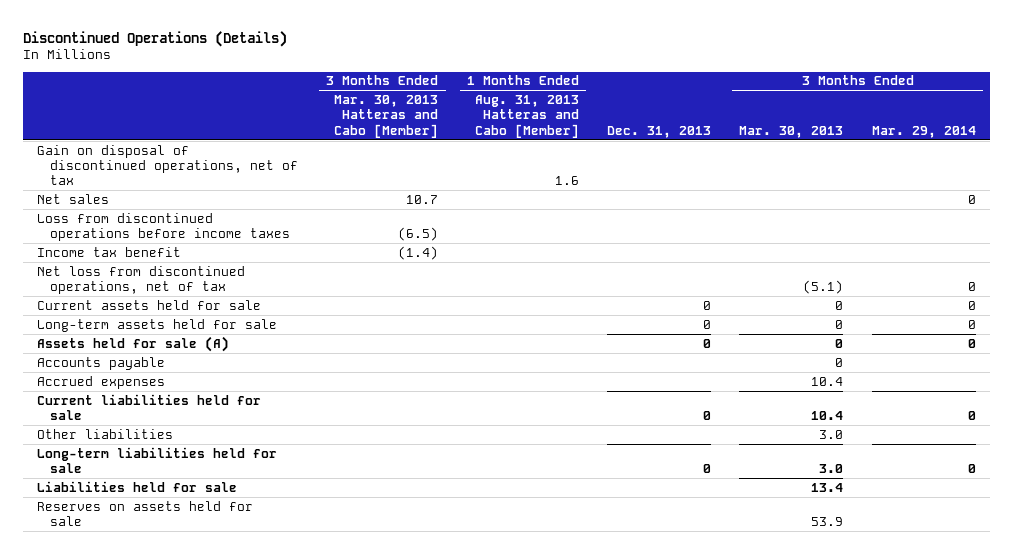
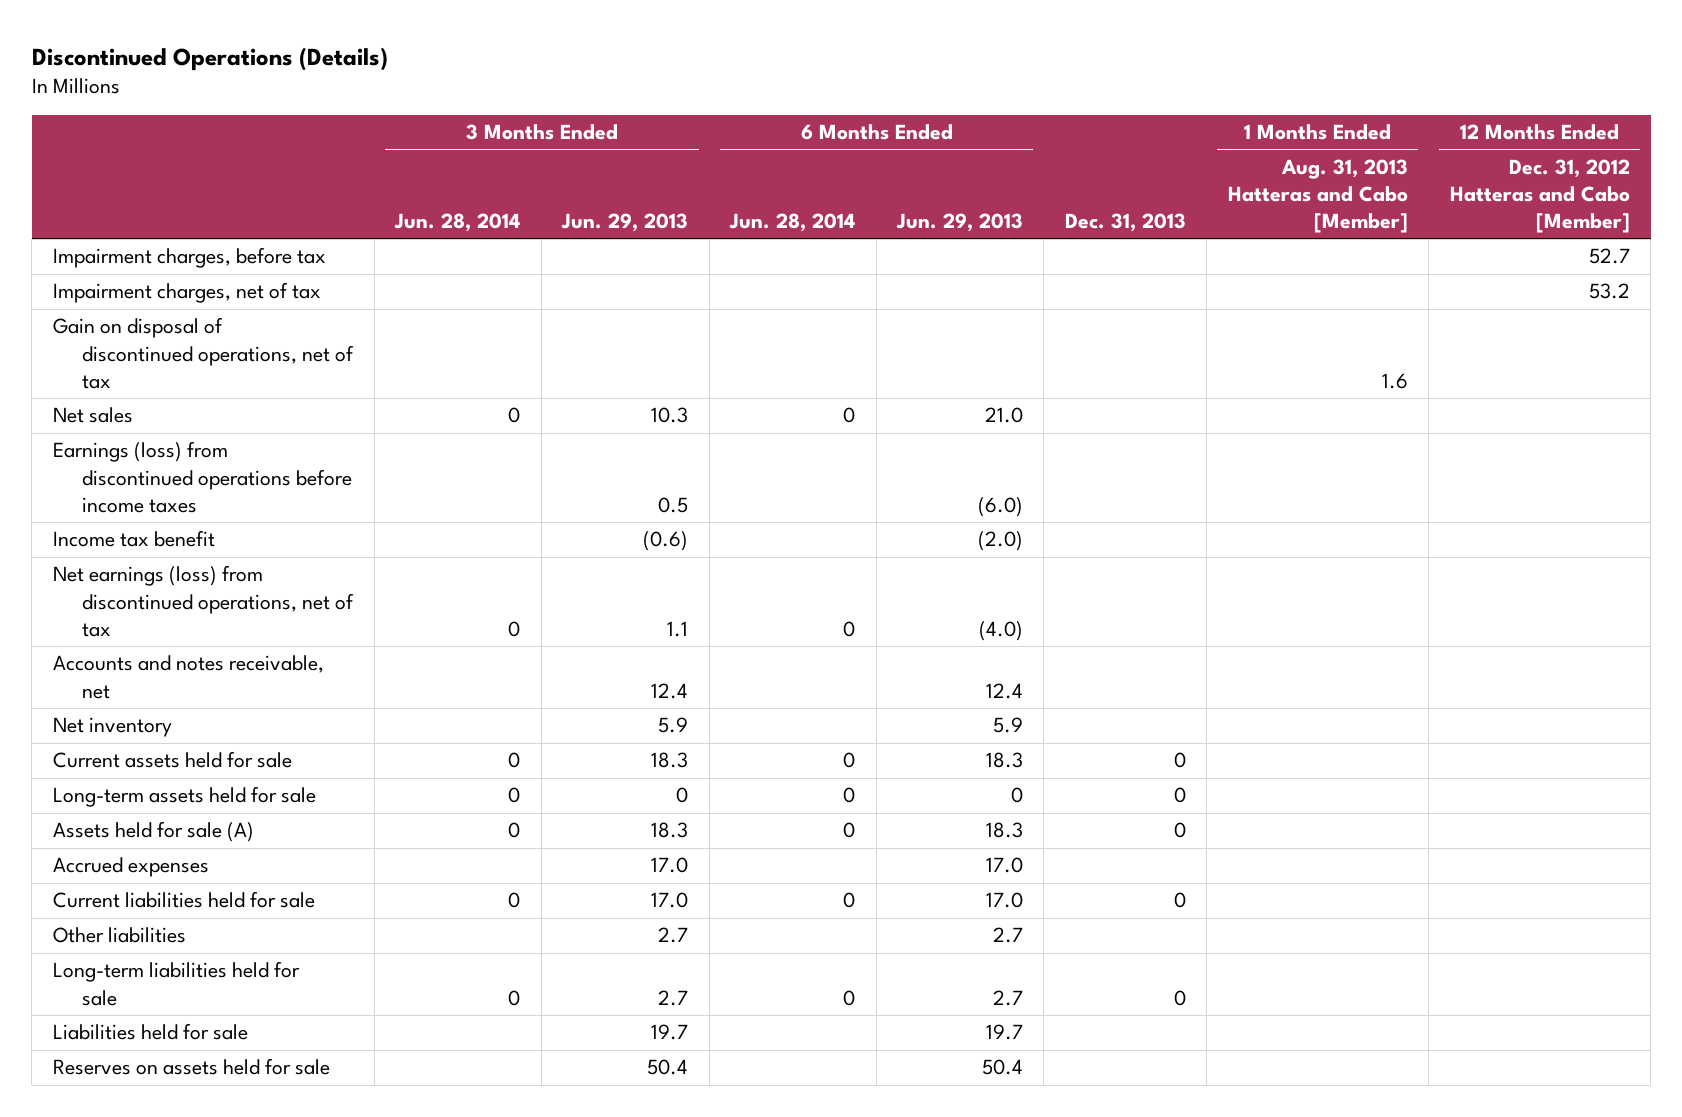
- | 3 Months Ended Mar. 30, 2013 Hatteras and Cabo [Member] | 1 Months Ended Aug. 31, 2013 Hatteras and Cabo [Member] | Dec. 31, 2013 | 3 Months Ended Mar. 30, 2013 | 3 Months Ended Mar. 29, 2014
+ | 3 Months Ended Jun. 28, 2014 | 3 Months Ended Jun. 29, 2013 | 6 Months Ended Jun. 28, 2014 | 6 Months Ended Jun. 29, 2013 | Dec. 31, 2013 | 1 Months Ended Aug. 31, 2013 Hatteras and Cabo [Member] | 12 Months Ended Dec. 31, 2012 Hatteras and Cabo [Member]
+ Impairment charges, before tax | | | | | | | 52.7
+ Impairment charges, net of tax | | | | | | | 53.2
- Loss from discontinued operations before income taxes | (6.5) | | | |
+ Earnings (loss) from discontinued operations before income taxes | | 0.5 | | (6.0) | | |
- Net loss from discontinued operations, net of tax | | | | (5.1) | 0
+ Net earnings (loss) from discontinued operations, net of tax | 0 | 1.1 | 0 | (4.0) | | |
+ Accounts and notes receivable, net | | 12.4 | | 12.4 | | |
+ Net inventory | | 5.9 | | 5.9 | | |
- Accounts payable | | | | 0 |

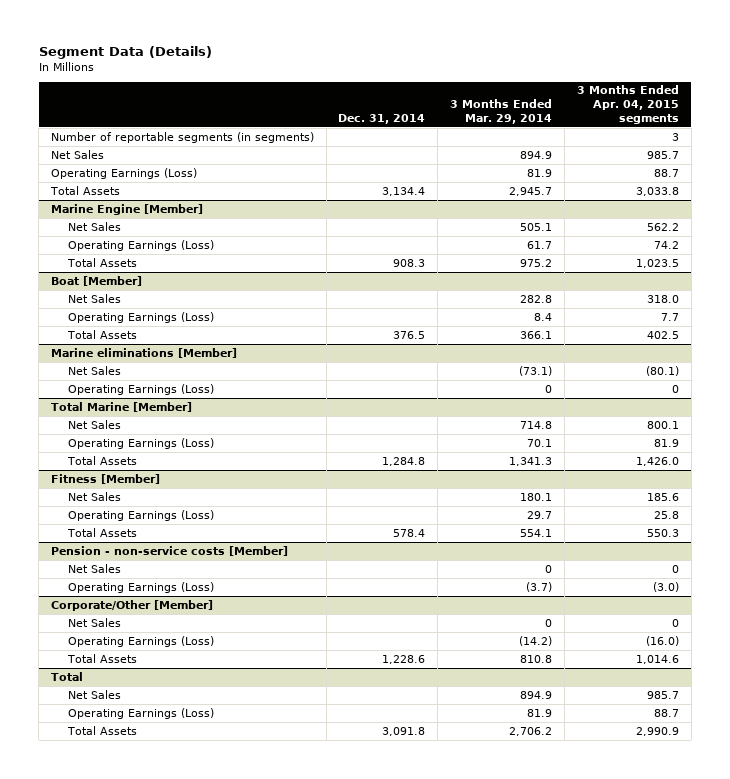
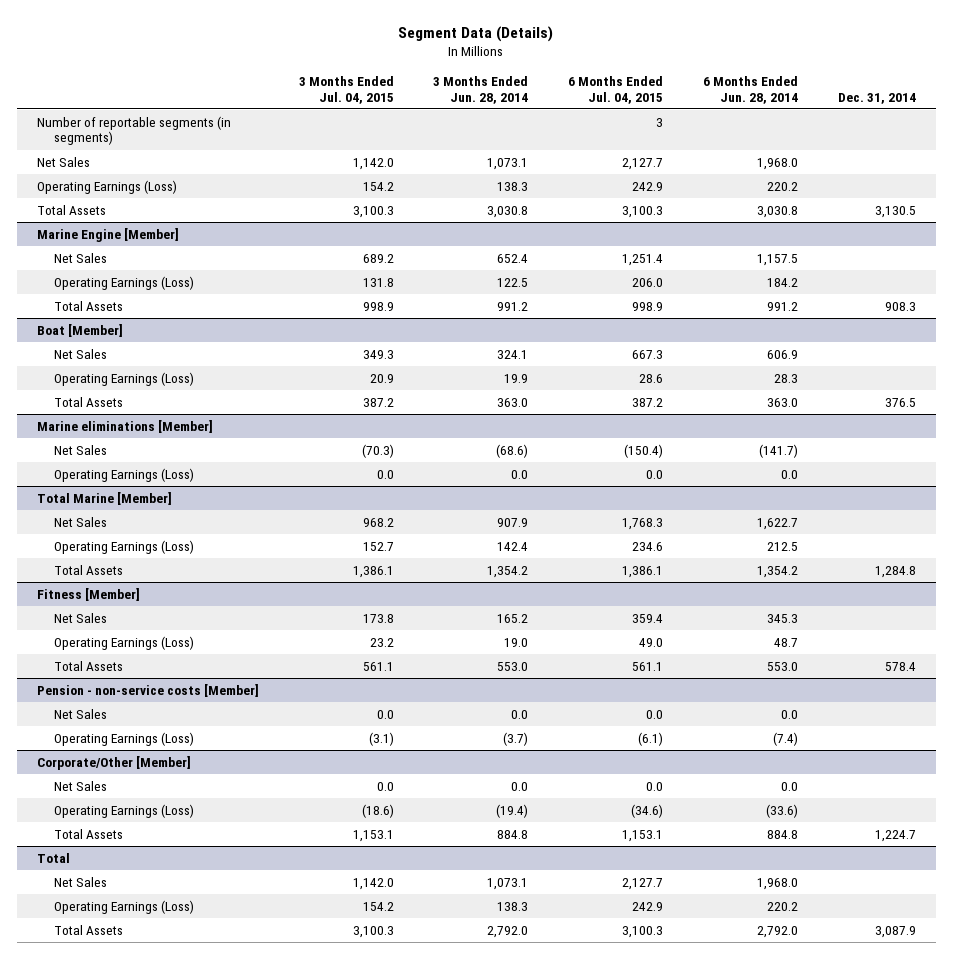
- | Dec. 31, 2014 | 3 Months Ended Mar. 29, 2014 | 3 Months Ended Apr. 04, 2015 segments
+ | 3 Months Ended Jul. 04, 2015 | 3 Months Ended Jun. 28, 2014 | 6 Months Ended Jul. 04, 2015 | 6 Months Ended Jun. 28, 2014 | Dec. 31, 2014
- Total Assets | 3,134.4 | 2,945.7 | 3,033.8
+ Total Assets | 3,100.3 | 3,030.8 | 3,100.3 | 3,030.8 | 3,130.5
@ Corporate/Other [Member]
- Total Assets | 1,228.6 | 810.8 | 1,014.6
+ Total Assets | 1,153.1 | 884.8 | 1,153.1 | 884.8 | 1,224.7
@ Total
- Total Assets | 3,091.8 | 2,706.2 | 2,990.9
+ Total Assets | 3,100.3 | 2,792.0 | 3,100.3 | 2,792.0 | 3,087.9

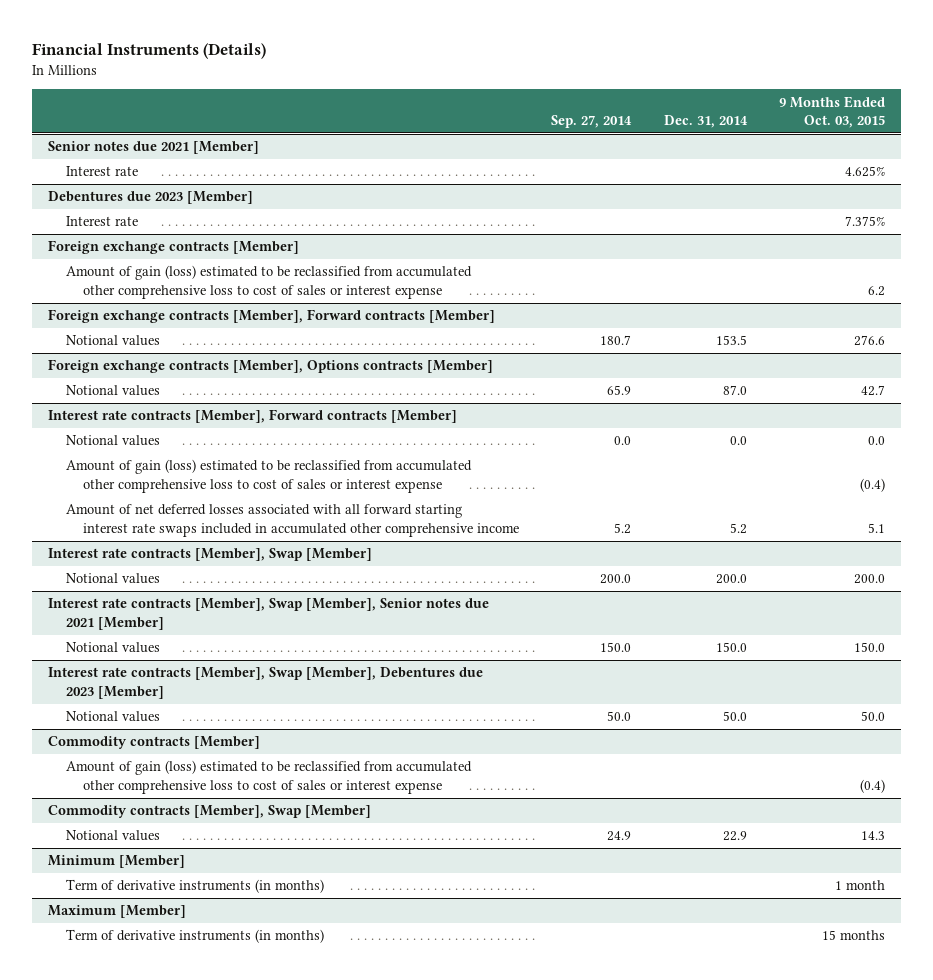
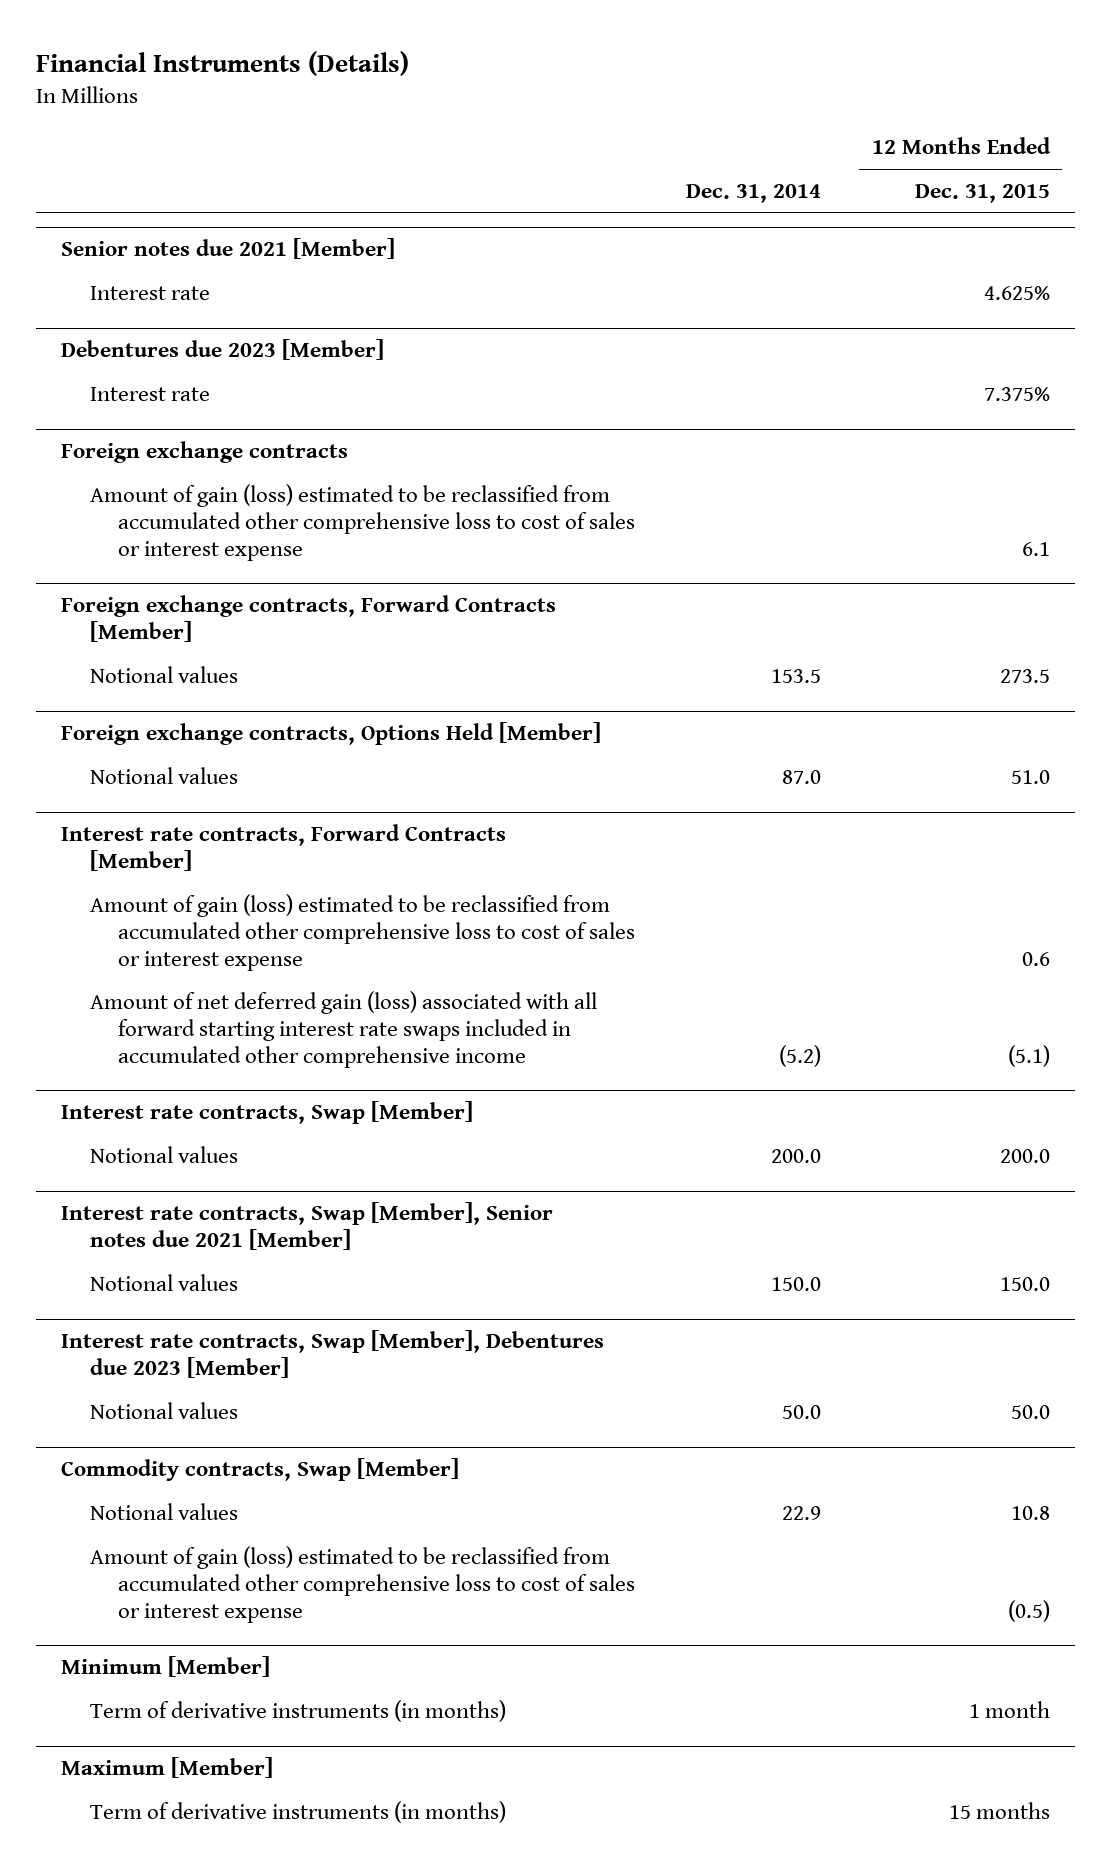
- | Sep. 27, 2014 | Dec. 31, 2014 | 9 Months Ended Oct. 03, 2015
+ | Dec. 31, 2014 | 12 Months Ended Dec. 31, 2015
- Foreign exchange contracts [Member]
+ Foreign exchange contracts
- Foreign exchange contracts [Member], Forward contracts [Member]
+ Foreign exchange contracts, Forward Contracts [Member]
- Foreign exchange contracts [Member], Options contracts [Member]
+ Foreign exchange contracts, Options Held [Member]
- Interest rate contracts [Member], Forward contracts [Member]
- Notional values | 0.0 | 0.0 | 0.0
+ Interest rate contracts, Forward Contracts [Member]
- Amount of net deferred losses associated with all forward starting interest rate swaps included in accumulated other comprehensive income | 5.2 | 5.2 | 5.1
- Interest rate contracts [Member], Swap [Member]
+ Amount of net deferred gain (loss) associated with all forward starting interest rate swaps included in accumulated other comprehensive income | (5.2) | (5.1)
+ Interest rate contracts, Swap [Member]
- Interest rate contracts [Member], Swap [Member], Senior notes due 2021 [Member]
+ Interest rate contracts, Swap [Member], Senior notes due 2021 [Member]
- Interest rate contracts [Member], Swap [Member], Debentures due 2023 [Member]
+ Interest rate contracts, Swap [Member], Debentures due 2023 [Member]
- Commodity contracts [Member]
- Amount of gain (loss) estimated to be reclassified from accumulated other comprehensive loss to cost of sales or interest expense | | | (0.4)
- Commodity contracts [Member], Swap [Member]
+ Commodity contracts, Swap [Member]
+ Amount of gain (loss) estimated to be reclassified from accumulated other comprehensive loss to cost of sales or interest expense | | (0.5)

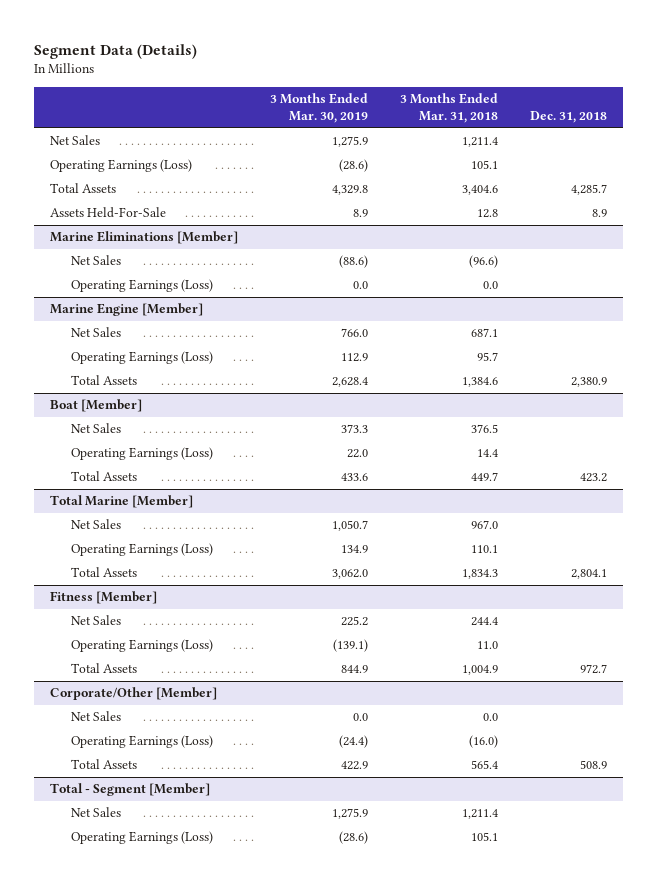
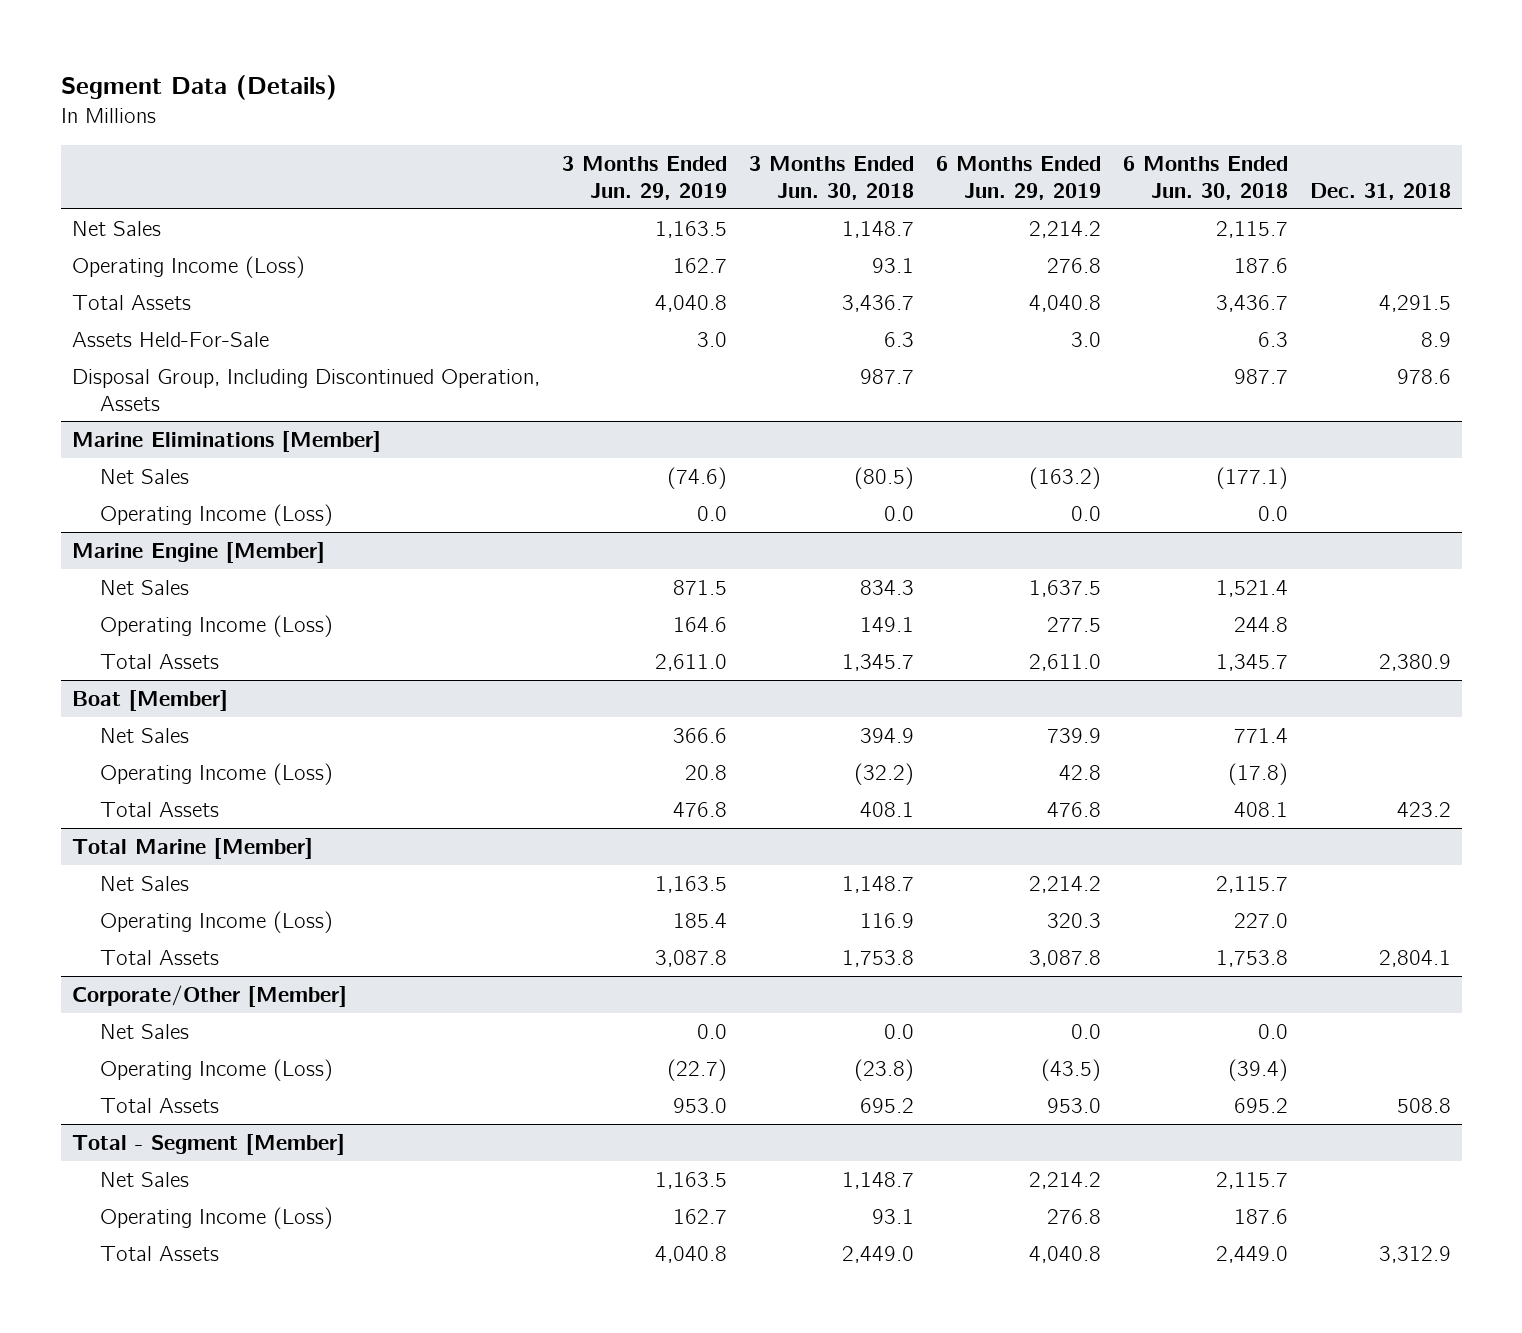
- | 3 Months Ended Mar. 30, 2019 | 3 Months Ended Mar. 31, 2018 | Dec. 31, 2018
+ | 3 Months Ended Jun. 29, 2019 | 3 Months Ended Jun. 30, 2018 | 6 Months Ended Jun. 29, 2019 | 6 Months Ended Jun. 30, 2018 | Dec. 31, 2018
- Operating Earnings (Loss) | (28.6) | 105.1 |
- Total Assets | 4,329.8 | 3,404.6 | 4,285.7
+ Operating Income (Loss) | 162.7 | 93.1 | 276.8 | 187.6 |
+ Total Assets | 4,040.8 | 3,436.7 | 4,040.8 | 3,436.7 | 4,291.5
+ Disposal Group, Including Discontinued Operation, Assets | | 987.7 | | 987.7 | 978.6
@ Marine Eliminations [Member]
- Operating Earnings (Loss) | 0.0 | 0.0 |
+ Operating Income (Loss) | 0.0 | 0.0 | 0.0 | 0.0 |
@ Marine Engine [Member]
- Operating Earnings (Loss) | 112.9 | 95.7 |
+ Operating Income (Loss) | 164.6 | 149.1 | 277.5 | 244.8 |
@ Boat [Member]
- Operating Earnings (Loss) | 22.0 | 14.4 |
+ Operating Income (Loss) | 20.8 | (32.2) | 42.8 | (17.8) |
@ Total Marine [Member]
- Operating Earnings (Loss) | 134.9 | 110.1 |
+ Operating Income (Loss) | 185.4 | 116.9 | 320.3 | 227.0 |
- Fitness [Member]
- Net Sales | 225.2 | 244.4 |
- Operating Earnings (Loss) | (139.1) | 11.0 |
- Total Assets | 844.9 | 1,004.9 | 972.7
@ Corporate/Other [Member]
- Operating Earnings (Loss) | (24.4) | (16.0) |
- Total Assets | 422.9 | 565.4 | 508.9
+ Operating Income (Loss) | (22.7) | (23.8) | (43.5) | (39.4) |
+ Total Assets | 953.0 | 695.2 | 953.0 | 695.2 | 508.8
@ Total - Segment [Member]
- Operating Earnings (Loss) | (28.6) | 105.1 |
+ Operating Income (Loss) | 162.7 | 93.1 | 276.8 | 187.6 |
+ Total Assets | 4,040.8 | 2,449.0 | 4,040.8 | 2,449.0 | 3,312.9

